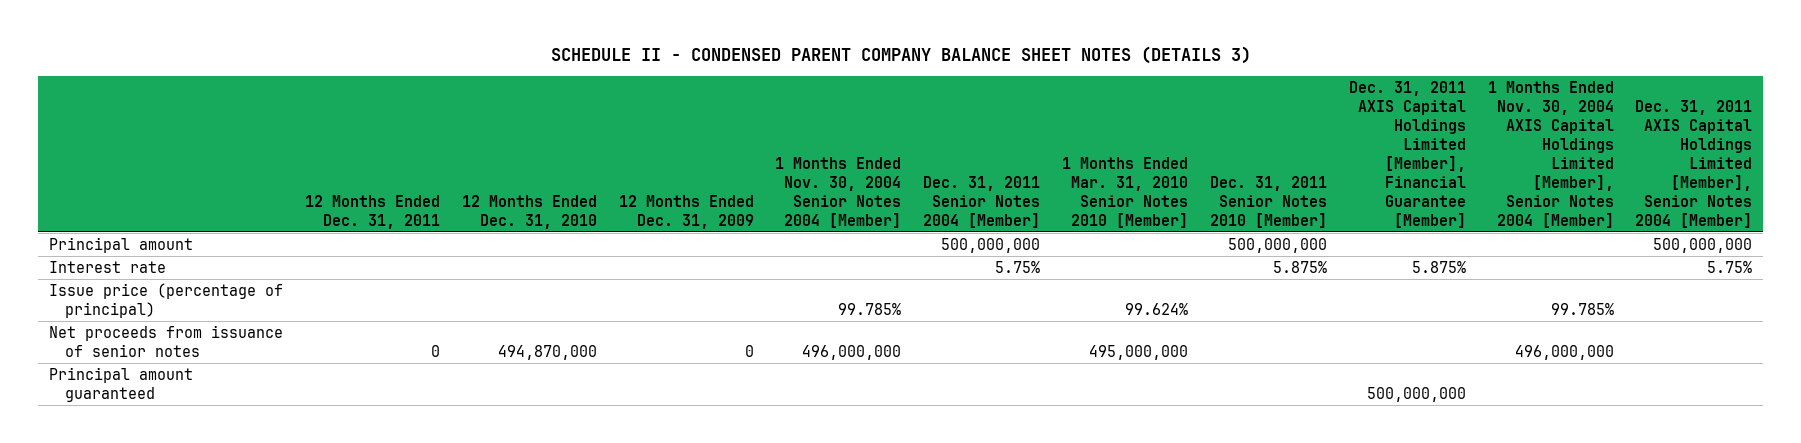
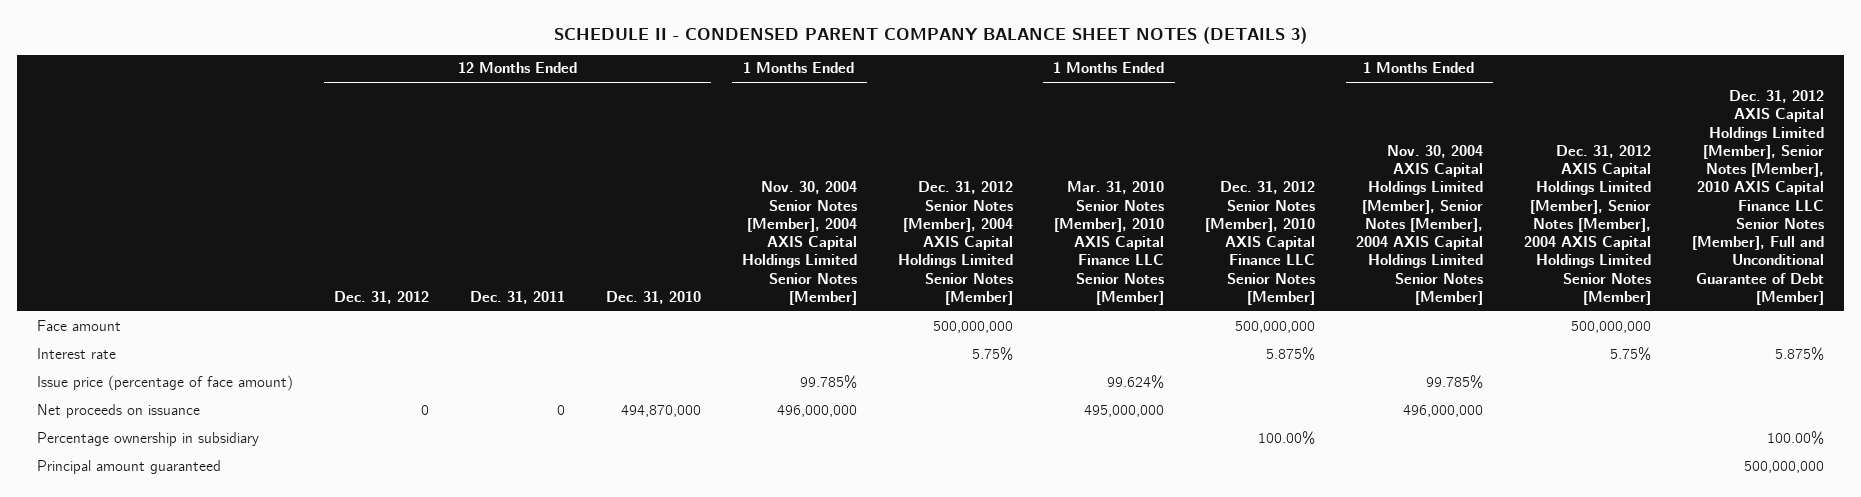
- | 12 Months Ended Dec. 31, 2011 | 12 Months Ended Dec. 31, 2010 | 12 Months Ended Dec. 31, 2009 | 1 Months Ended Nov. 30, 2004 Senior Notes 2004 [Member] | Dec. 31, 2011 Senior Notes 2004 [Member] | 1 Months Ended Mar. 31, 2010 Senior Notes 2010 [Member] | Dec. 31, 2011 Senior Notes 2010 [Member] | Dec. 31, 2011 AXIS Capital Holdings Limited [Member], Financial Guarantee [Member] | 1 Months Ended Nov. 30, 2004 AXIS Capital Holdings Limited [Member], Senior Notes 2004 [Member] | Dec. 31, 2011 AXIS Capital Holdings Limited [Member], Senior Notes 2004 [Member]
+ | 12 Months Ended Dec. 31, 2012 | 12 Months Ended Dec. 31, 2011 | 12 Months Ended Dec. 31, 2010 | 1 Months Ended Nov. 30, 2004 Senior Notes [Member], 2004 AXIS Capital Holdings Limited Senior Notes [Member] | Dec. 31, 2012 Senior Notes [Member], 2004 AXIS Capital Holdings Limited Senior Notes [Member] | 1 Months Ended Mar. 31, 2010 Senior Notes [Member], 2010 AXIS Capital Finance LLC Senior Notes [Member] | Dec. 31, 2012 Senior Notes [Member], 2010 AXIS Capital Finance LLC Senior Notes [Member] | 1 Months Ended Nov. 30, 2004 AXIS Capital Holdings Limited [Member], Senior Notes [Member], 2004 AXIS Capital Holdings Limited Senior Notes [Member] | Dec. 31, 2012 AXIS Capital Holdings Limited [Member], Senior Notes [Member], 2004 AXIS Capital Holdings Limited Senior Notes [Member] | Dec. 31, 2012 AXIS Capital Holdings Limited [Member], Senior Notes [Member], 2010 AXIS Capital Finance LLC Senior Notes [Member], Full and Unconditional Guarantee of Debt [Member]
- Principal amount | | | | | 500,000,000 | | 500,000,000 | | | 500,000,000
+ Face amount | | | | | 500,000,000 | | 500,000,000 | | 500,000,000 |
- Issue price (percentage of principal) | | | | 99.785% | | 99.624% | | | 99.785% |
- Net proceeds from issuance of senior notes | 0 | 494,870,000 | 0 | 496,000,000 | | 495,000,000 | | | 496,000,000 |
+ Issue price (percentage of face amount) | | | | 99.785% | | 99.624% | | 99.785% | |
+ Net proceeds on issuance | 0 | 0 | 494,870,000 | 496,000,000 | | 495,000,000 | | 496,000,000 | |
+ Percentage ownership in subsidiary | | | | | | | 100.00% | | | 100.00%

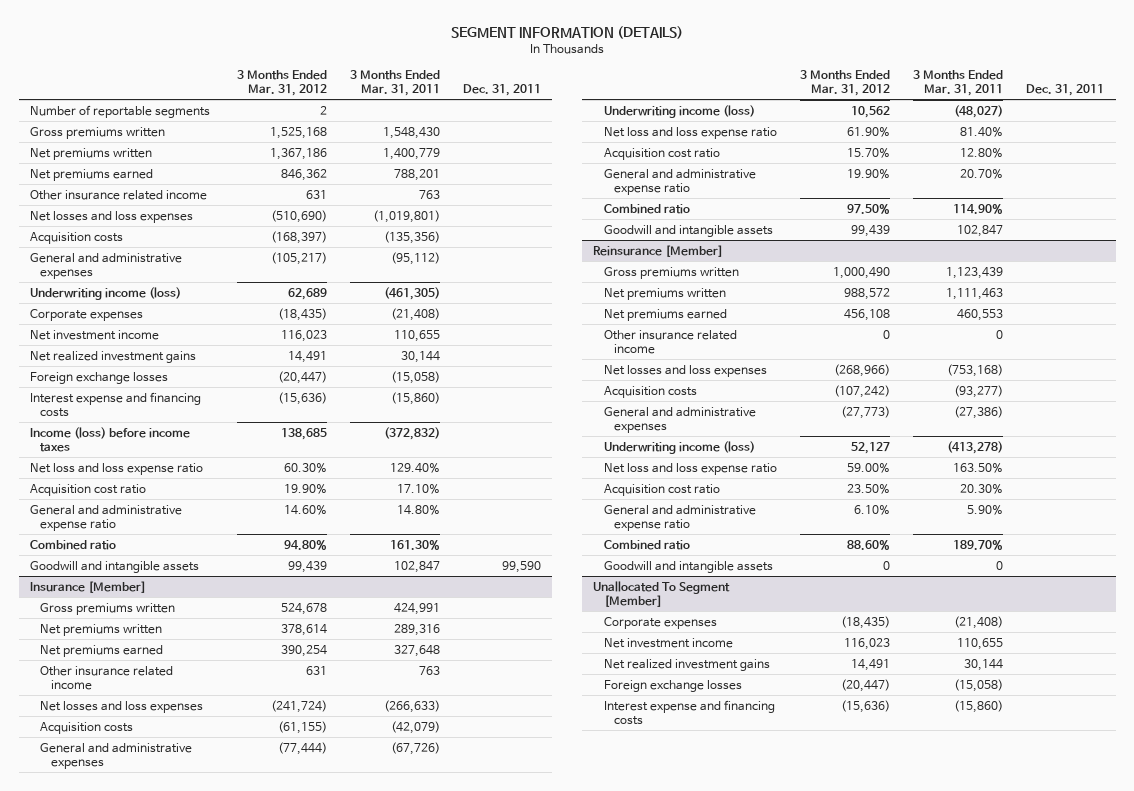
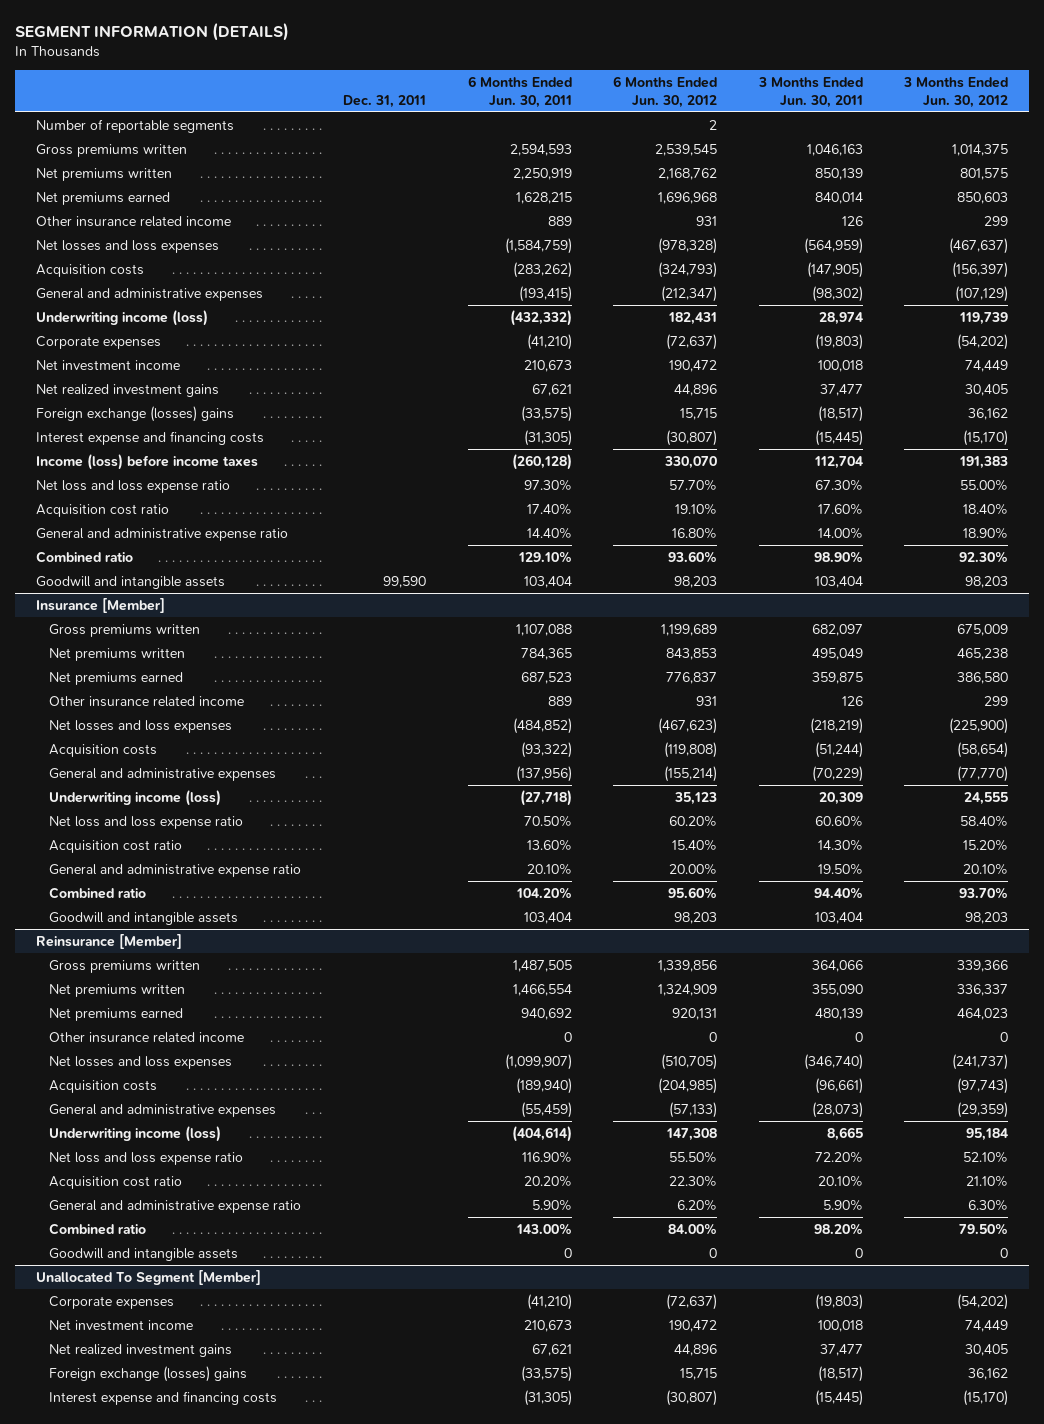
- | 3 Months Ended Mar. 31, 2012 | 3 Months Ended Mar. 31, 2011 | Dec. 31, 2011
+ | Dec. 31, 2011 | 6 Months Ended Jun. 30, 2011 | 6 Months Ended Jun. 30, 2012 | 3 Months Ended Jun. 30, 2011 | 3 Months Ended Jun. 30, 2012
- Foreign exchange losses | (20,447) | (15,058) |
+ Foreign exchange (losses) gains | | (33,575) | 15,715 | (18,517) | 36,162
@ Unallocated To Segment [Member]
- Foreign exchange losses | (20,447) | (15,058) |
+ Foreign exchange (losses) gains | | (33,575) | 15,715 | (18,517) | 36,162

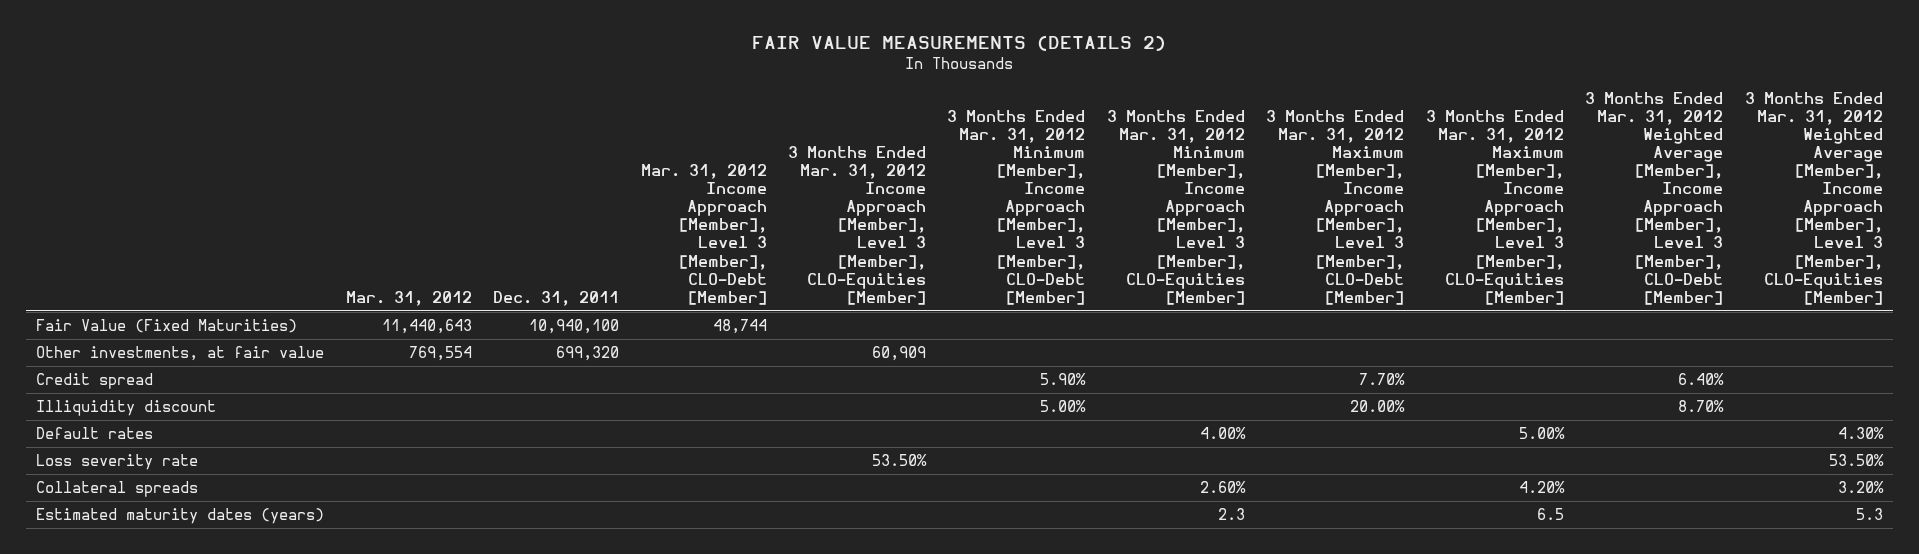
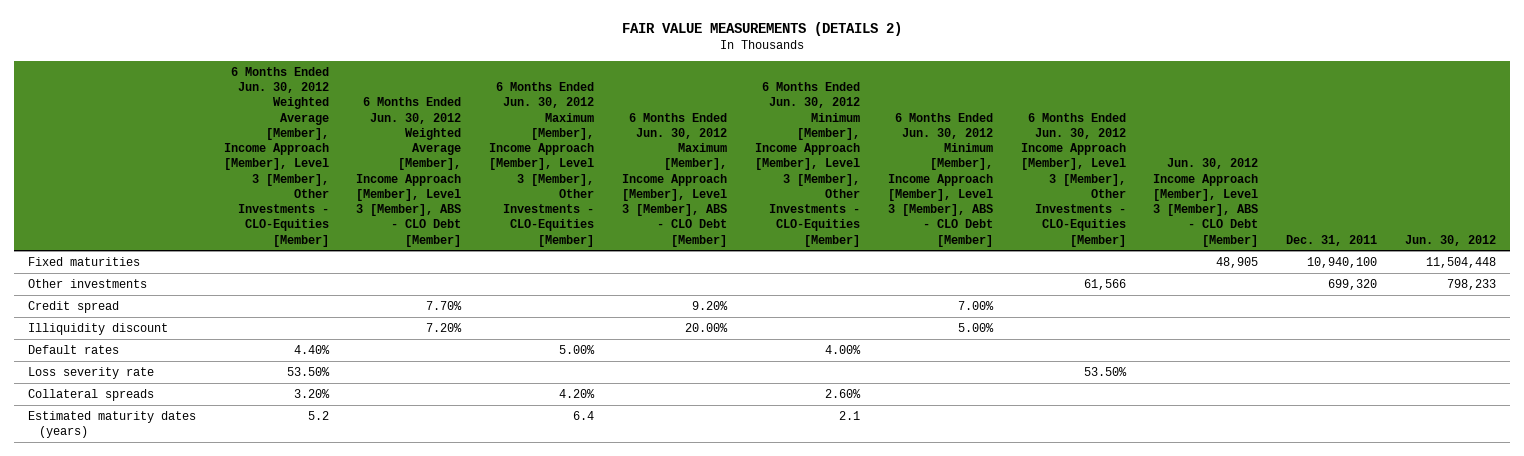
- | Mar. 31, 2012 | Dec. 31, 2011 | Mar. 31, 2012 Income Approach [Member], Level 3 [Member], CLO-Debt [Member] | 3 Months Ended Mar. 31, 2012 Income Approach [Member], Level 3 [Member], CLO-Equities [Member] | 3 Months Ended Mar. 31, 2012 Minimum [Member], Income Approach [Member], Level 3 [Member], CLO-Debt [Member] | 3 Months Ended Mar. 31, 2012 Minimum [Member], Income Approach [Member], Level 3 [Member], CLO-Equities [Member] | 3 Months Ended Mar. 31, 2012 Maximum [Member], Income Approach [Member], Level 3 [Member], CLO-Debt [Member] | 3 Months Ended Mar. 31, 2012 Maximum [Member], Income Approach [Member], Level 3 [Member], CLO-Equities [Member] | 3 Months Ended Mar. 31, 2012 Weighted Average [Member], Income Approach [Member], Level 3 [Member], CLO-Debt [Member] | 3 Months Ended Mar. 31, 2012 Weighted Average [Member], Income Approach [Member], Level 3 [Member], CLO-Equities [Member]
+ | 6 Months Ended Jun. 30, 2012 Weighted Average [Member], Income Approach [Member], Level 3 [Member], Other Investments - CLO-Equities [Member] | 6 Months Ended Jun. 30, 2012 Weighted Average [Member], Income Approach [Member], Level 3 [Member], ABS - CLO Debt [Member] | 6 Months Ended Jun. 30, 2012 Maximum [Member], Income Approach [Member], Level 3 [Member], Other Investments - CLO-Equities [Member] | 6 Months Ended Jun. 30, 2012 Maximum [Member], Income Approach [Member], Level 3 [Member], ABS - CLO Debt [Member] | 6 Months Ended Jun. 30, 2012 Minimum [Member], Income Approach [Member], Level 3 [Member], Other Investments - CLO-Equities [Member] | 6 Months Ended Jun. 30, 2012 Minimum [Member], Income Approach [Member], Level 3 [Member], ABS - CLO Debt [Member] | 6 Months Ended Jun. 30, 2012 Income Approach [Member], Level 3 [Member], Other Investments - CLO-Equities [Member] | Jun. 30, 2012 Income Approach [Member], Level 3 [Member], ABS - CLO Debt [Member] | Dec. 31, 2011 | Jun. 30, 2012
- Fair Value (Fixed Maturities) | 11,440,643 | 10,940,100 | 48,744 | | | | | | |
- Other investments, at fair value | 769,554 | 699,320 | | 60,909 | | | | | |
+ Fixed maturities | | | | | | | | 48,905 | 10,940,100 | 11,504,448
+ Other investments | | | | | | | 61,566 | | 699,320 | 798,233

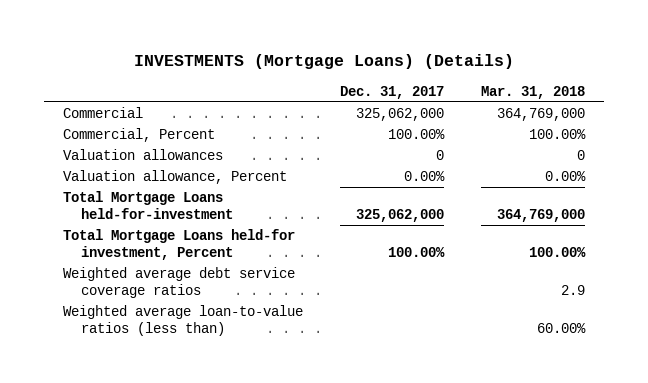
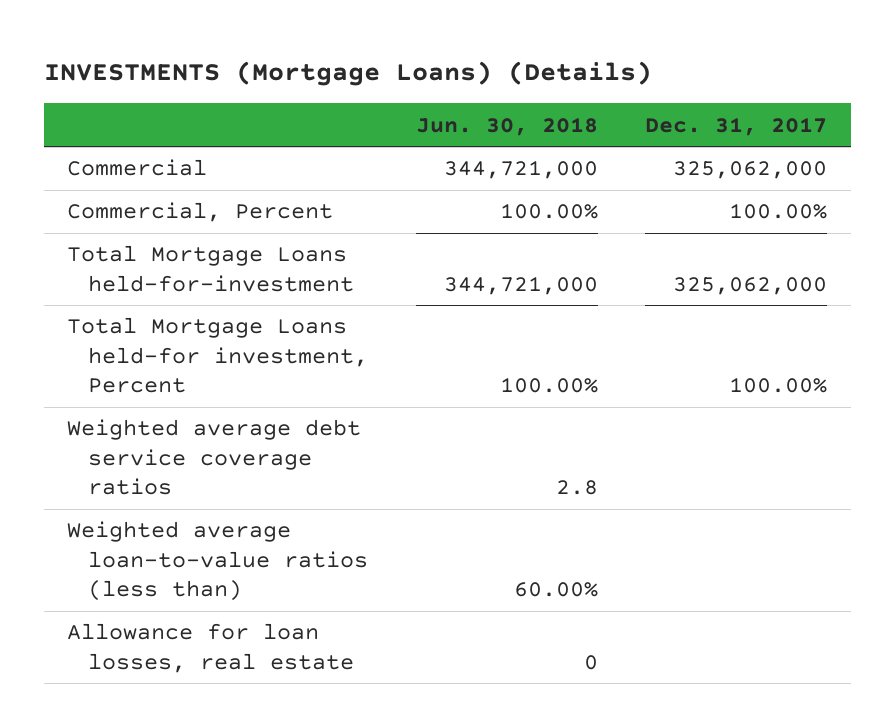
- | Dec. 31, 2017 | Mar. 31, 2018
+ | Jun. 30, 2018 | Dec. 31, 2017
- Valuation allowances | 0 | 0
- Valuation allowance, Percent | 0.00% | 0.00%
+ Allowance for loan losses, real estate | 0 |

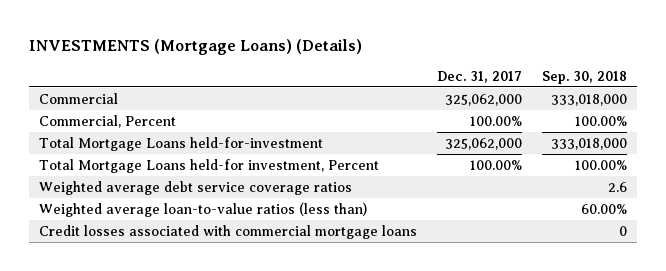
- | Jun. 30, 2018 | Dec. 31, 2017
+ | Dec. 31, 2017 | Sep. 30, 2018
- Allowance for loan losses, real estate | 0 |
+ Credit losses associated with commercial mortgage loans | | 0

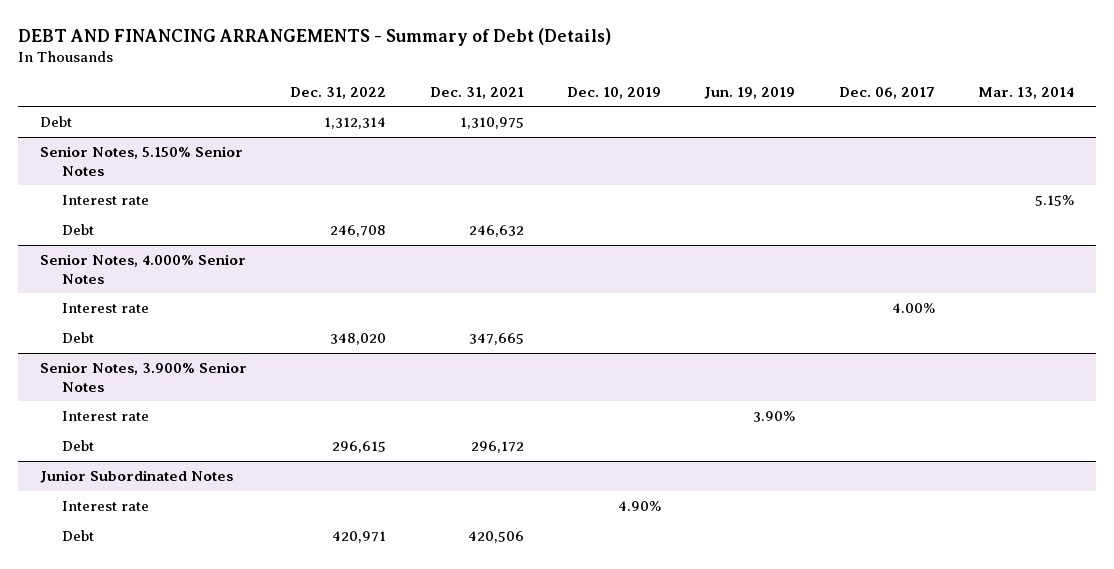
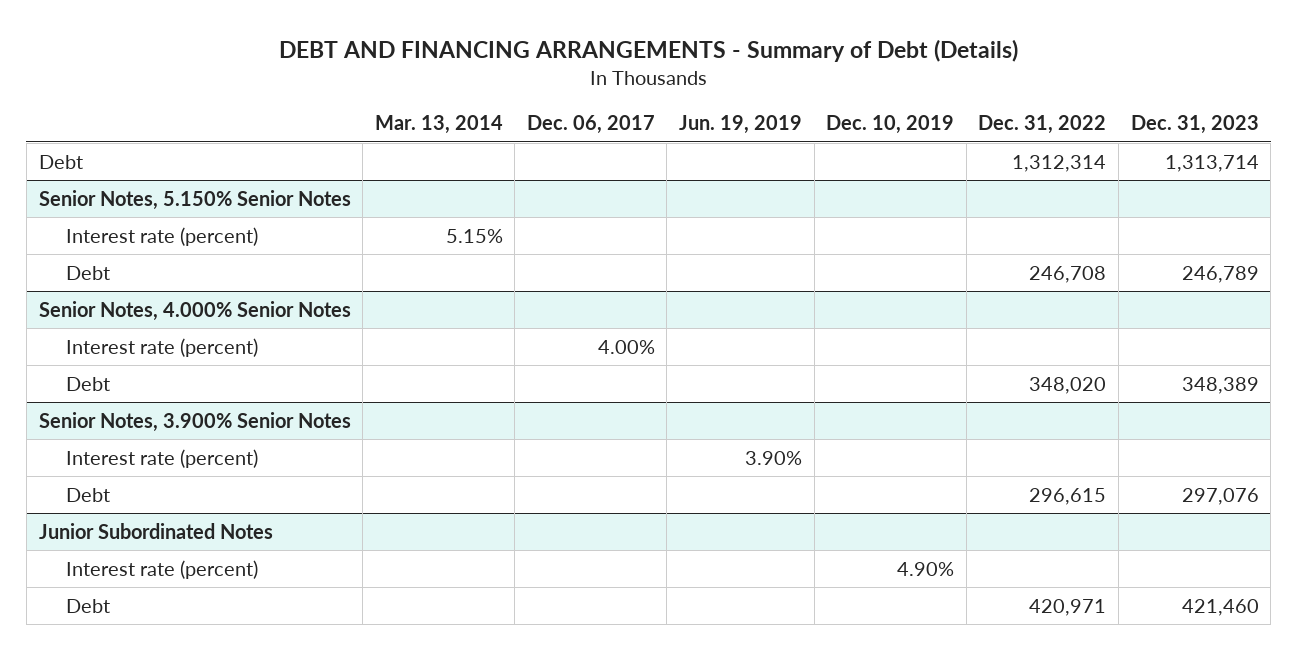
- | Dec. 31, 2022 | Dec. 31, 2021 | Dec. 10, 2019 | Jun. 19, 2019 | Dec. 06, 2017 | Mar. 13, 2014
+ | Mar. 13, 2014 | Dec. 06, 2017 | Jun. 19, 2019 | Dec. 10, 2019 | Dec. 31, 2022 | Dec. 31, 2023
@ Senior Notes, 5.150% Senior Notes
- Interest rate | | | | | | 5.15%
+ Interest rate (percent) | 5.15% | | | | |
@ Senior Notes, 4.000% Senior Notes
- Interest rate | | | | | 4.00% |
+ Interest rate (percent) | | 4.00% | | | |
@ Senior Notes, 3.900% Senior Notes
- Interest rate | | | | 3.90% | |
+ Interest rate (percent) | | | 3.90% | | |
@ Junior Subordinated Notes
- Interest rate | | | 4.90% | | |
+ Interest rate (percent) | | | | 4.90% | |

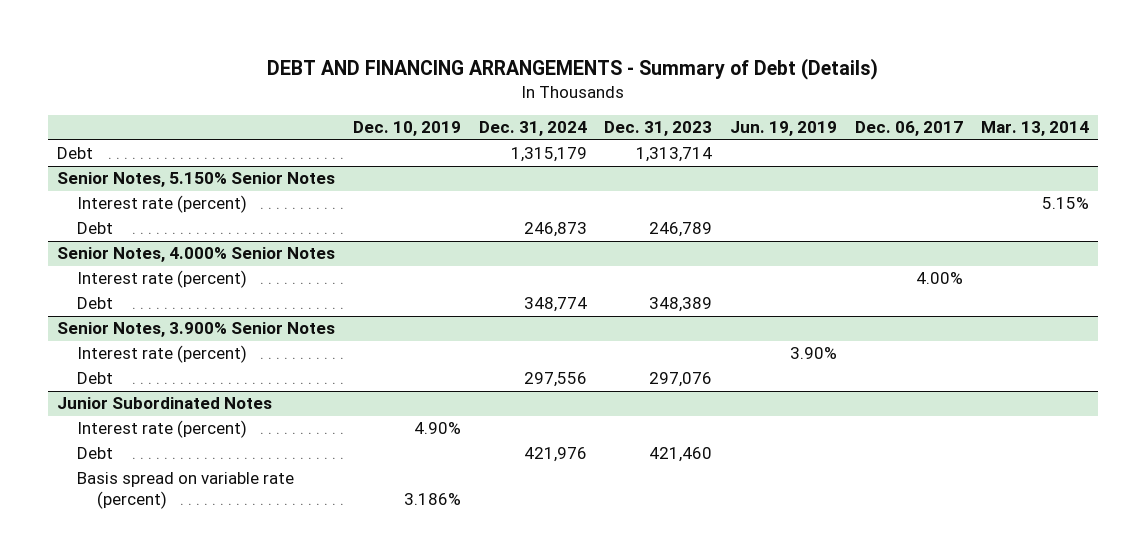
- | Mar. 13, 2014 | Dec. 06, 2017 | Jun. 19, 2019 | Dec. 10, 2019 | Dec. 31, 2022 | Dec. 31, 2023
+ | Dec. 10, 2019 | Dec. 31, 2024 | Dec. 31, 2023 | Jun. 19, 2019 | Dec. 06, 2017 | Mar. 13, 2014
@ Junior Subordinated Notes
+ Basis spread on variable rate (percent) | 3.186% | | | | |

